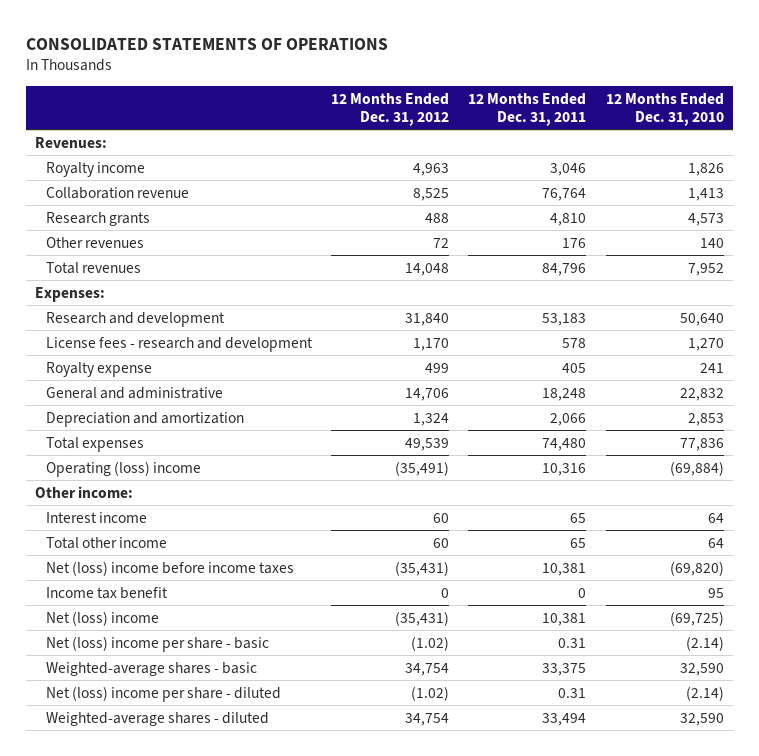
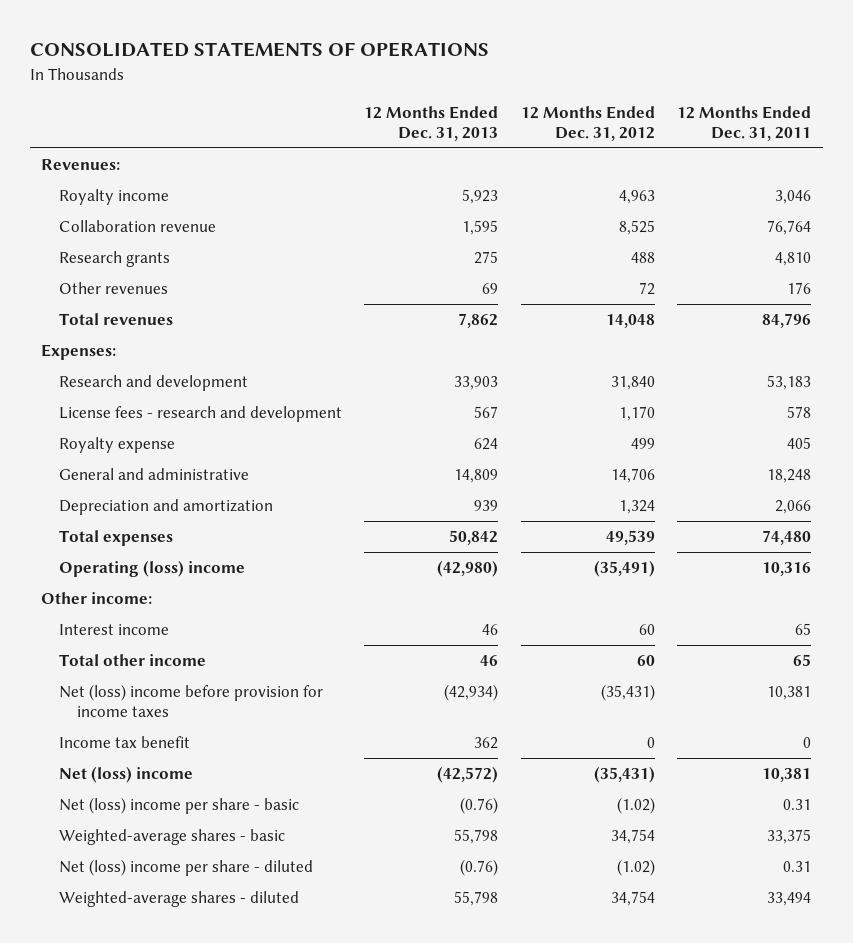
- | 12 Months Ended Dec. 31, 2012 | 12 Months Ended Dec. 31, 2011 | 12 Months Ended Dec. 31, 2010
+ | 12 Months Ended Dec. 31, 2013 | 12 Months Ended Dec. 31, 2012 | 12 Months Ended Dec. 31, 2011
- Net (loss) income before income taxes | (35,431) | 10,381 | (69,820)
+ Net (loss) income before provision for income taxes | (42,934) | (35,431) | 10,381

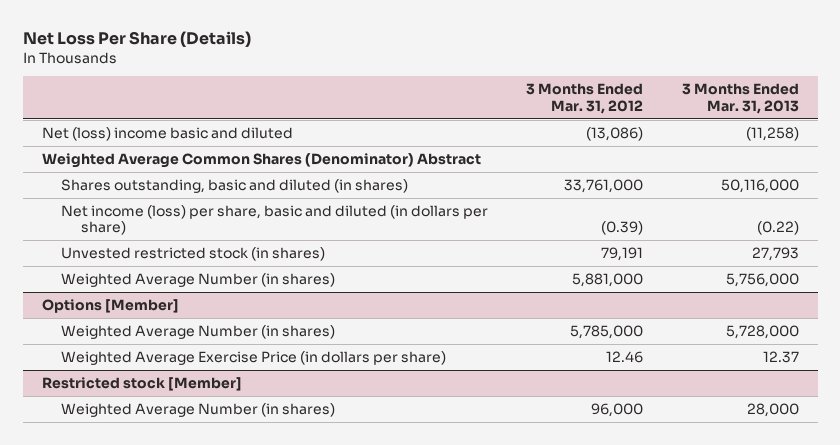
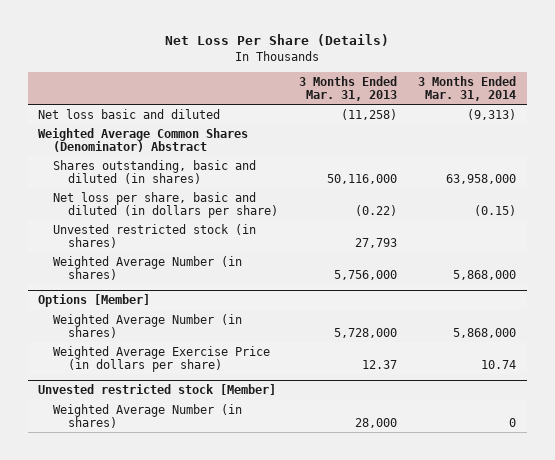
- | 3 Months Ended Mar. 31, 2012 | 3 Months Ended Mar. 31, 2013
+ | 3 Months Ended Mar. 31, 2013 | 3 Months Ended Mar. 31, 2014
- Net (loss) income basic and diluted | (13,086) | (11,258)
+ Net loss basic and diluted | (11,258) | (9,313)
- Net income (loss) per share, basic and diluted (in dollars per share) | (0.39) | (0.22)
+ Net loss per share, basic and diluted (in dollars per share) | (0.22) | (0.15)
- Restricted stock [Member]
+ Unvested restricted stock [Member]

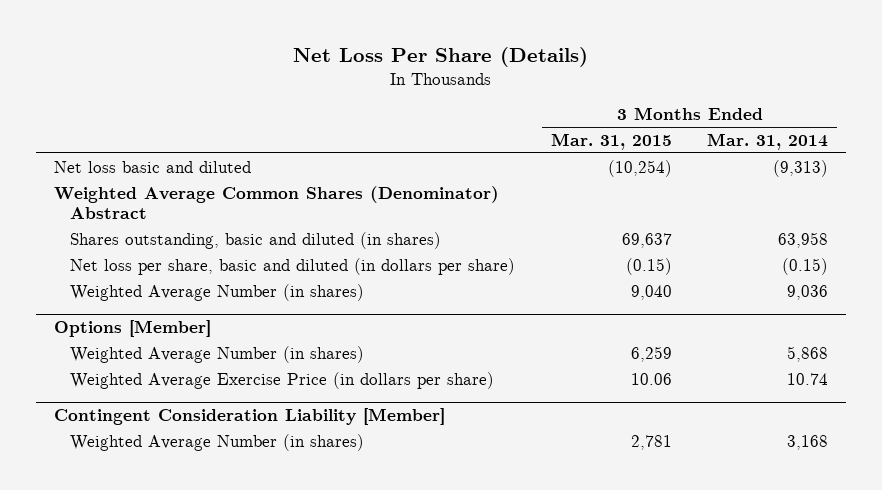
- | 3 Months Ended Mar. 31, 2013 | 3 Months Ended Mar. 31, 2014
+ | 3 Months Ended Mar. 31, 2015 | 3 Months Ended Mar. 31, 2014
- Shares outstanding, basic and diluted (in shares) | 50,116,000 | 63,958,000
+ Shares outstanding, basic and diluted (in shares) | 69,637 | 63,958
- Unvested restricted stock (in shares) | 27,793 |
- Weighted Average Number (in shares) | 5,756,000 | 5,868,000
+ Weighted Average Number (in shares) | 9,040 | 9,036
@ Options [Member]
- Weighted Average Number (in shares) | 5,728,000 | 5,868,000
+ Weighted Average Number (in shares) | 6,259 | 5,868
- Unvested restricted stock [Member]
- Weighted Average Number (in shares) | 28,000 | 0
+ Contingent Consideration Liability [Member]
+ Weighted Average Number (in shares) | 2,781 | 3,168

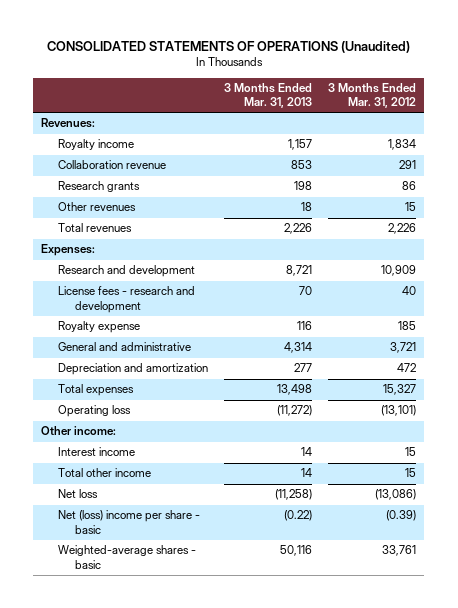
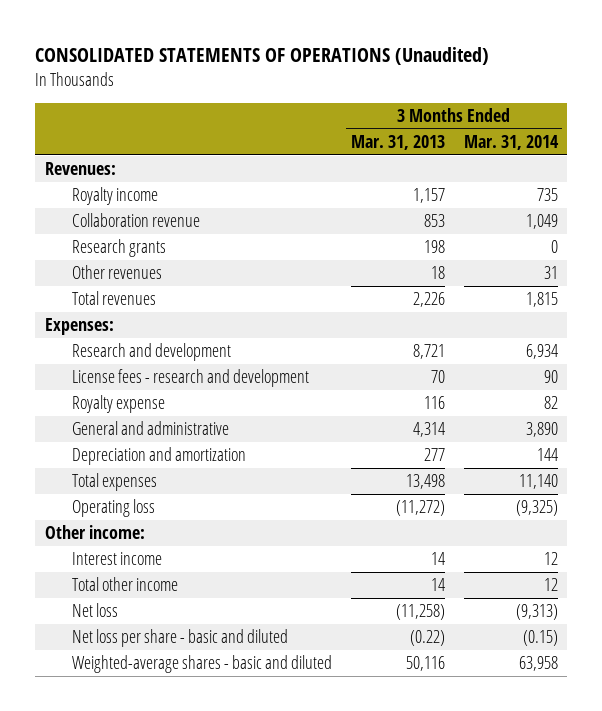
- | 3 Months Ended Mar. 31, 2013 | 3 Months Ended Mar. 31, 2012
+ | 3 Months Ended Mar. 31, 2013 | 3 Months Ended Mar. 31, 2014
- Net (loss) income per share - basic | (0.22) | (0.39)
- Weighted-average shares - basic | 50,116 | 33,761
+ Net loss per share - basic and diluted | (0.22) | (0.15)
+ Weighted-average shares - basic and diluted | 50,116 | 63,958

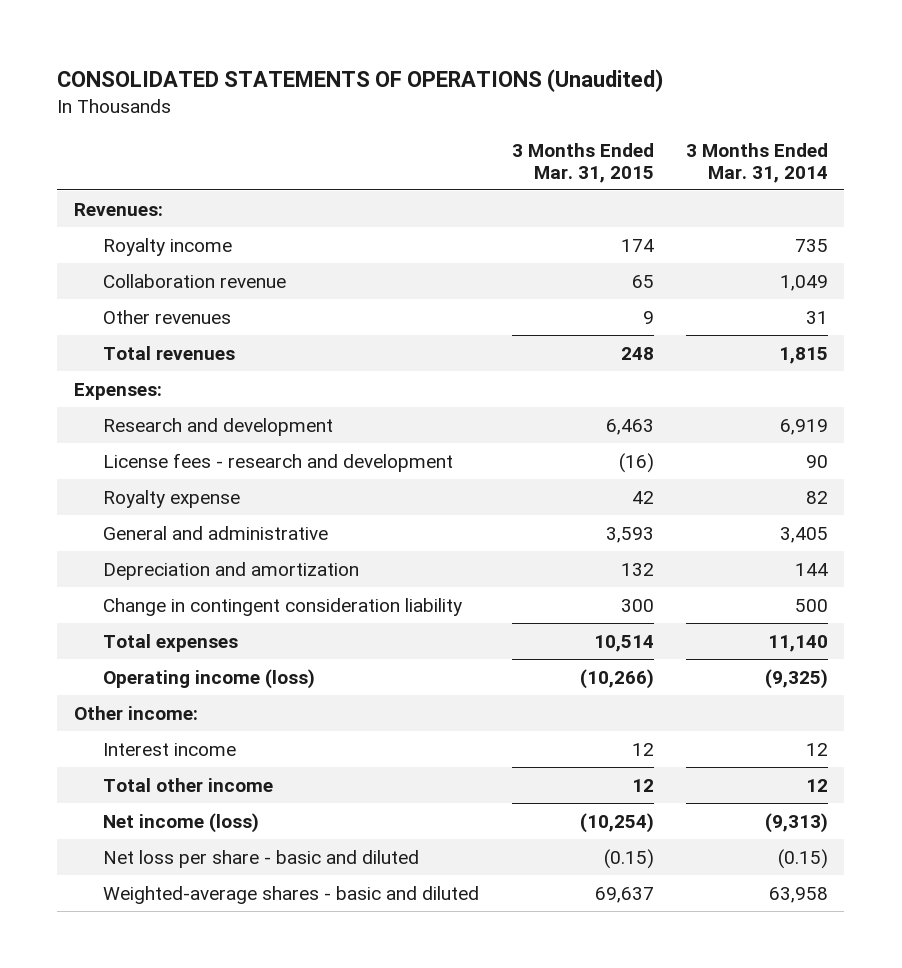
- | 3 Months Ended Mar. 31, 2013 | 3 Months Ended Mar. 31, 2014
+ | 3 Months Ended Mar. 31, 2015 | 3 Months Ended Mar. 31, 2014
- Research grants | 198 | 0
- Research and development | 8,721 | 6,934
+ Research and development | 6,463 | 6,919
- General and administrative | 4,314 | 3,890
+ General and administrative | 3,593 | 3,405
+ Change in contingent consideration liability | 300 | 500
- Operating loss | (11,272) | (9,325)
+ Operating income (loss) | (10,266) | (9,325)
- Net loss | (11,258) | (9,313)
+ Net income (loss) | (10,254) | (9,313)

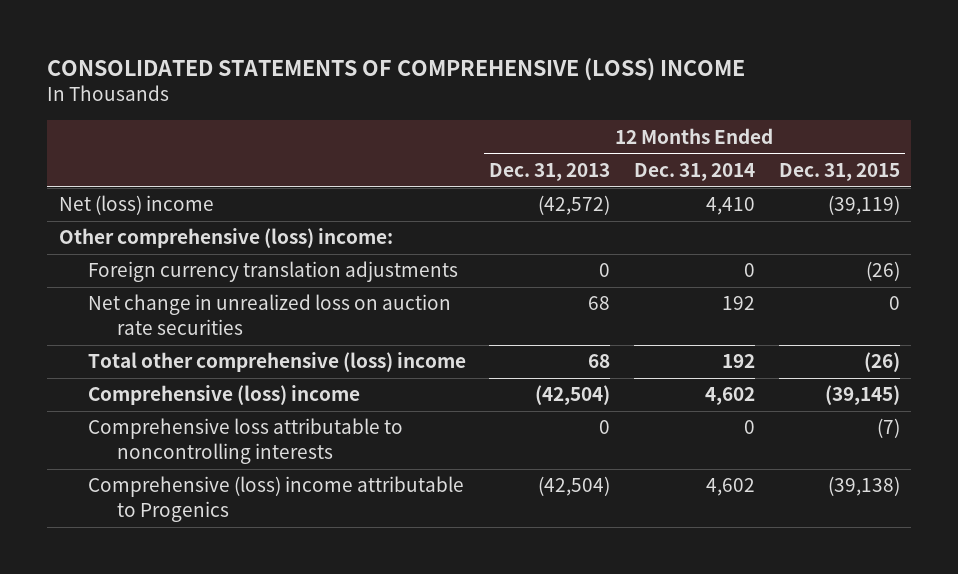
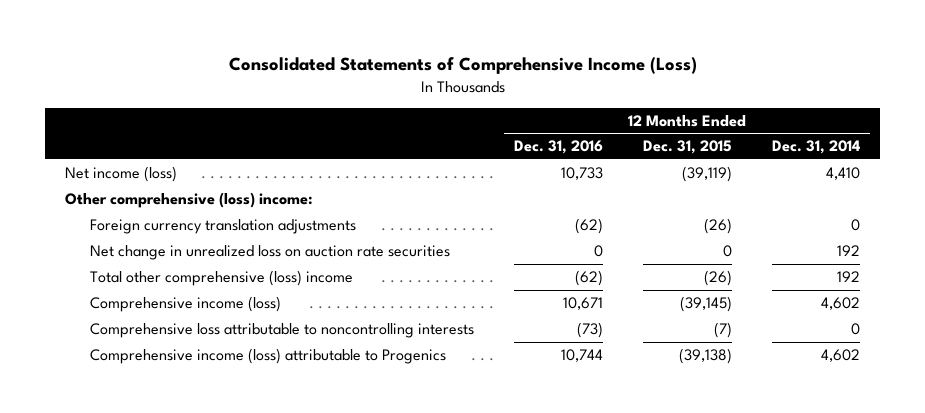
- CONSOLIDATED STATEMENTS OF COMPREHENSIVE (LOSS) INCOME
+ Consolidated Statements of Comprehensive Income (Loss)
- | 12 Months Ended Dec. 31, 2013 | 12 Months Ended Dec. 31, 2014 | 12 Months Ended Dec. 31, 2015
+ | 12 Months Ended Dec. 31, 2016 | 12 Months Ended Dec. 31, 2015 | 12 Months Ended Dec. 31, 2014
- Net (loss) income | (42,572) | 4,410 | (39,119)
+ Net income (loss) | 10,733 | (39,119) | 4,410
- Comprehensive (loss) income | (42,504) | 4,602 | (39,145)
+ Comprehensive income (loss) | 10,671 | (39,145) | 4,602
- Comprehensive (loss) income attributable to Progenics | (42,504) | 4,602 | (39,138)
+ Comprehensive income (loss) attributable to Progenics | 10,744 | (39,138) | 4,602

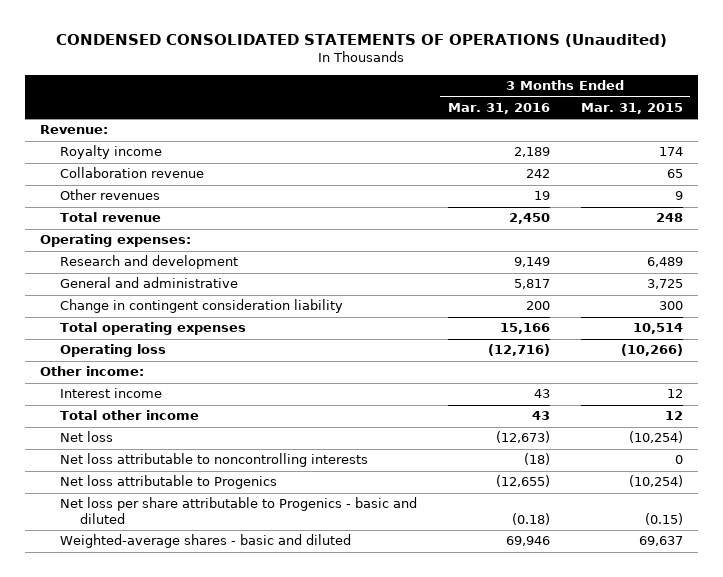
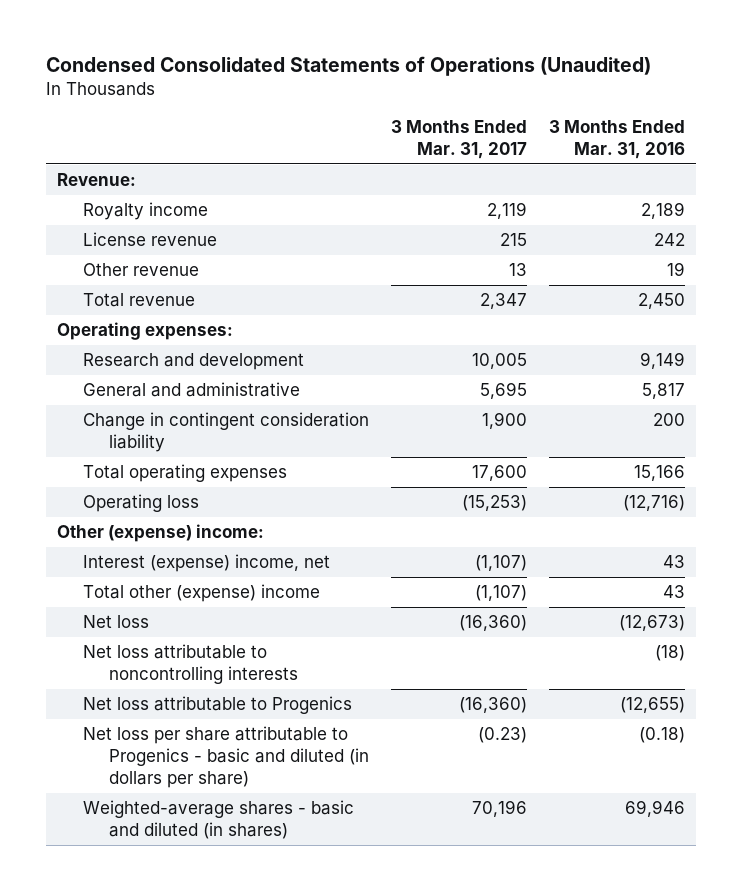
- CONDENSED CONSOLIDATED STATEMENTS OF OPERATIONS (Unaudited)
+ Condensed Consolidated Statements of Operations (Unaudited)
- | 3 Months Ended Mar. 31, 2016 | 3 Months Ended Mar. 31, 2015
+ | 3 Months Ended Mar. 31, 2017 | 3 Months Ended Mar. 31, 2016
- Collaboration revenue | 242 | 65
- Other revenues | 19 | 9
+ License revenue | 215 | 242
+ Other revenue | 13 | 19
- Other income:
- Interest income | 43 | 12
- Total other income | 43 | 12
+ Other (expense) income:
+ Interest (expense) income, net | (1,107) | 43
+ Total other (expense) income | (1,107) | 43
- Net loss per share attributable to Progenics - basic and diluted | (0.18) | (0.15)
- Weighted-average shares - basic and diluted | 69,946 | 69,637
+ Net loss per share attributable to Progenics - basic and diluted (in dollars per share) | (0.23) | (0.18)
+ Weighted-average shares - basic and diluted (in shares) | 70,196 | 69,946

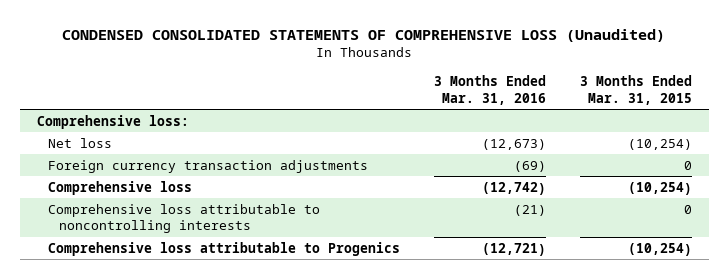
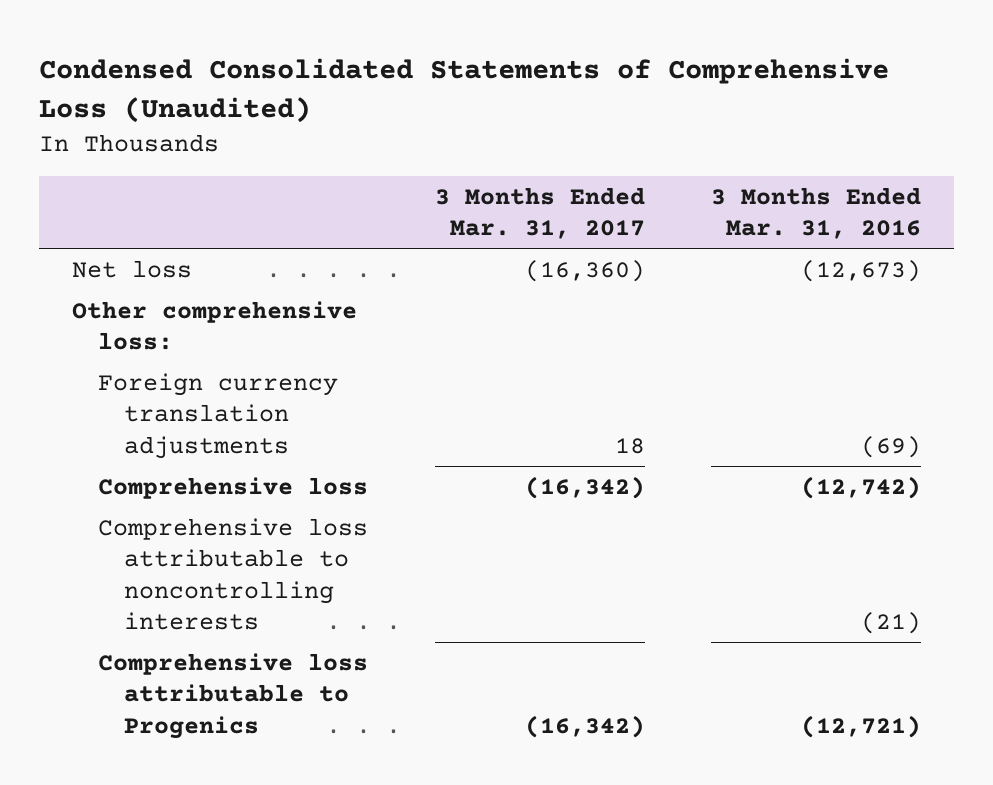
- CONDENSED CONSOLIDATED STATEMENTS OF COMPREHENSIVE LOSS (Unaudited)
+ Condensed Consolidated Statements of Comprehensive Loss (Unaudited)
- | 3 Months Ended Mar. 31, 2016 | 3 Months Ended Mar. 31, 2015
+ | 3 Months Ended Mar. 31, 2017 | 3 Months Ended Mar. 31, 2016
- Comprehensive loss:
- Foreign currency transaction adjustments | (69) | 0
+ Other comprehensive loss:
+ Foreign currency translation adjustments | 18 | (69)

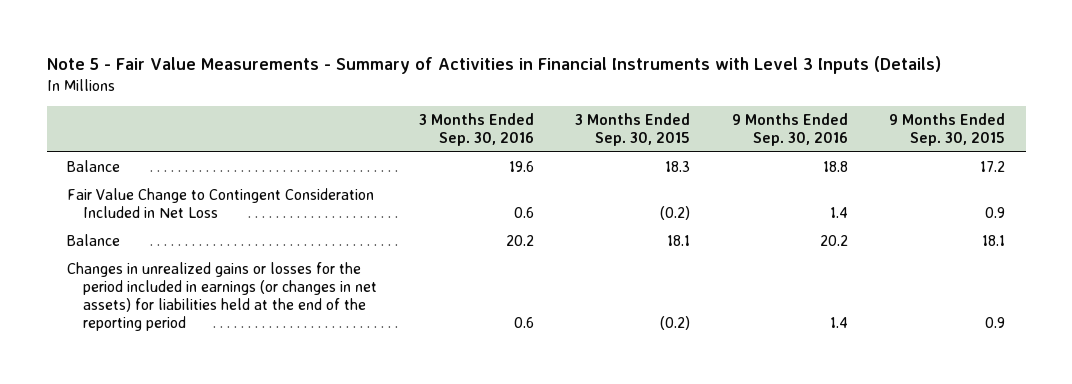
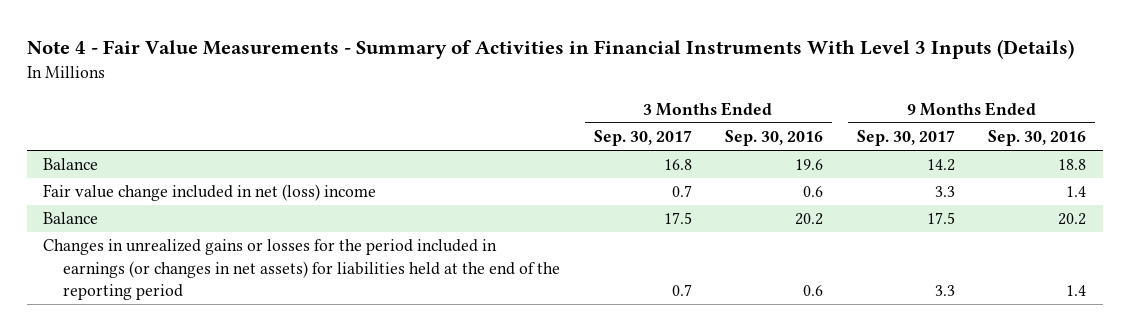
- Note 5 - Fair Value Measurements - Summary of Activities in Financial Instruments with Level 3 Inputs (Details)
+ Note 4 - Fair Value Measurements - Summary of Activities in Financial Instruments With Level 3 Inputs (Details)
- | 3 Months Ended Sep. 30, 2016 | 3 Months Ended Sep. 30, 2015 | 9 Months Ended Sep. 30, 2016 | 9 Months Ended Sep. 30, 2015
+ | 3 Months Ended Sep. 30, 2017 | 3 Months Ended Sep. 30, 2016 | 9 Months Ended Sep. 30, 2017 | 9 Months Ended Sep. 30, 2016
- Fair Value Change to Contingent Consideration Included in Net Loss | 0.6 | (0.2) | 1.4 | 0.9
+ Fair value change included in net (loss) income | 0.7 | 0.6 | 3.3 | 1.4

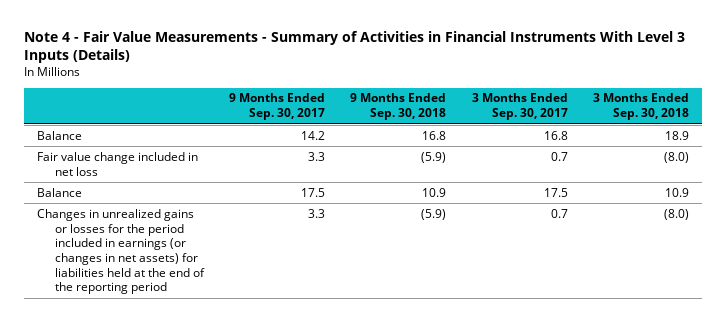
- | 3 Months Ended Sep. 30, 2017 | 3 Months Ended Sep. 30, 2016 | 9 Months Ended Sep. 30, 2017 | 9 Months Ended Sep. 30, 2016
+ | 9 Months Ended Sep. 30, 2017 | 9 Months Ended Sep. 30, 2018 | 3 Months Ended Sep. 30, 2017 | 3 Months Ended Sep. 30, 2018
- Fair value change included in net (loss) income | 0.7 | 0.6 | 3.3 | 1.4
+ Fair value change included in net loss | 3.3 | (5.9) | 0.7 | (8.0)

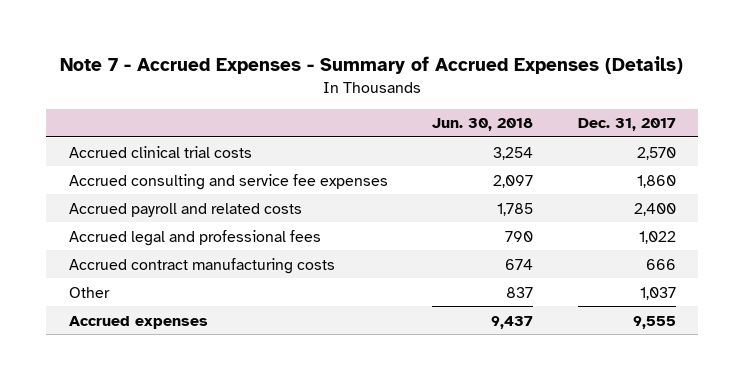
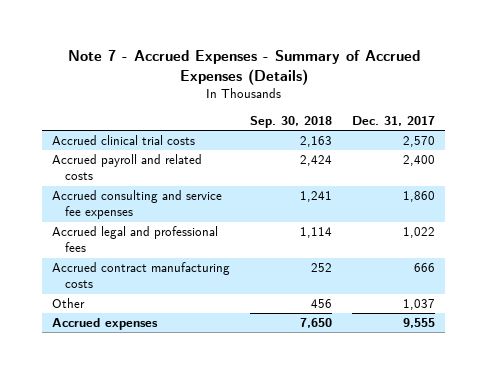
- | Jun. 30, 2018 | Dec. 31, 2017
+ | Sep. 30, 2018 | Dec. 31, 2017
moved down: Accrued consulting and service fee expenses | 1,241 | 1,860

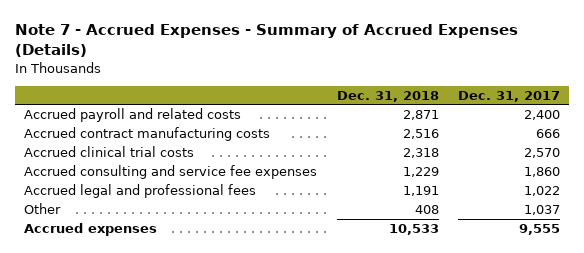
- | Sep. 30, 2018 | Dec. 31, 2017
+ | Dec. 31, 2018 | Dec. 31, 2017
moved up: Accrued contract manufacturing costs | 2,516 | 666
moved down: Accrued clinical trial costs | 2,318 | 2,570

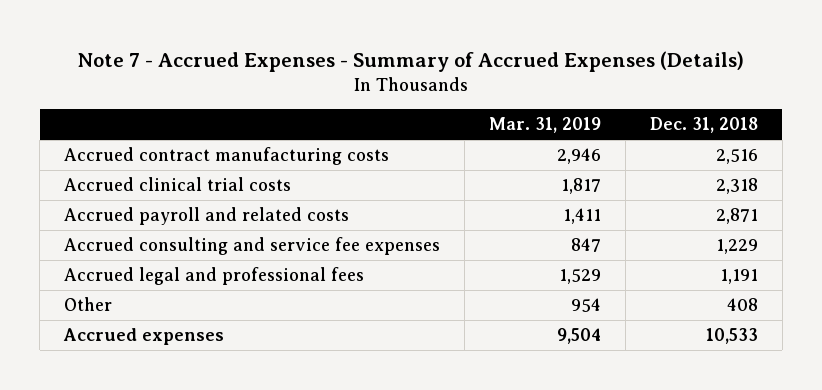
- | Dec. 31, 2018 | Dec. 31, 2017
+ | Mar. 31, 2019 | Dec. 31, 2018
moved down: Accrued payroll and related costs | 1,411 | 2,871

